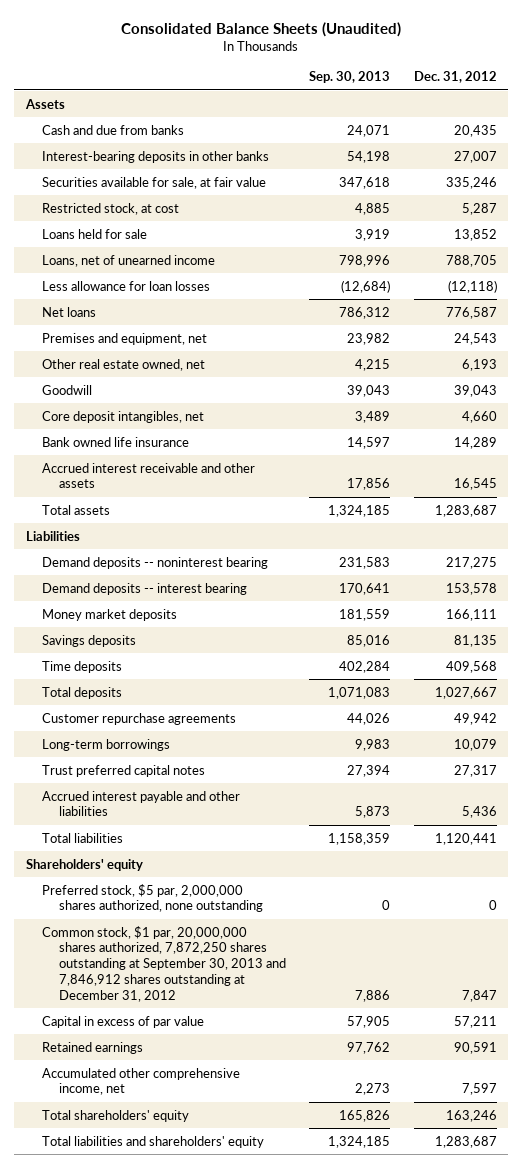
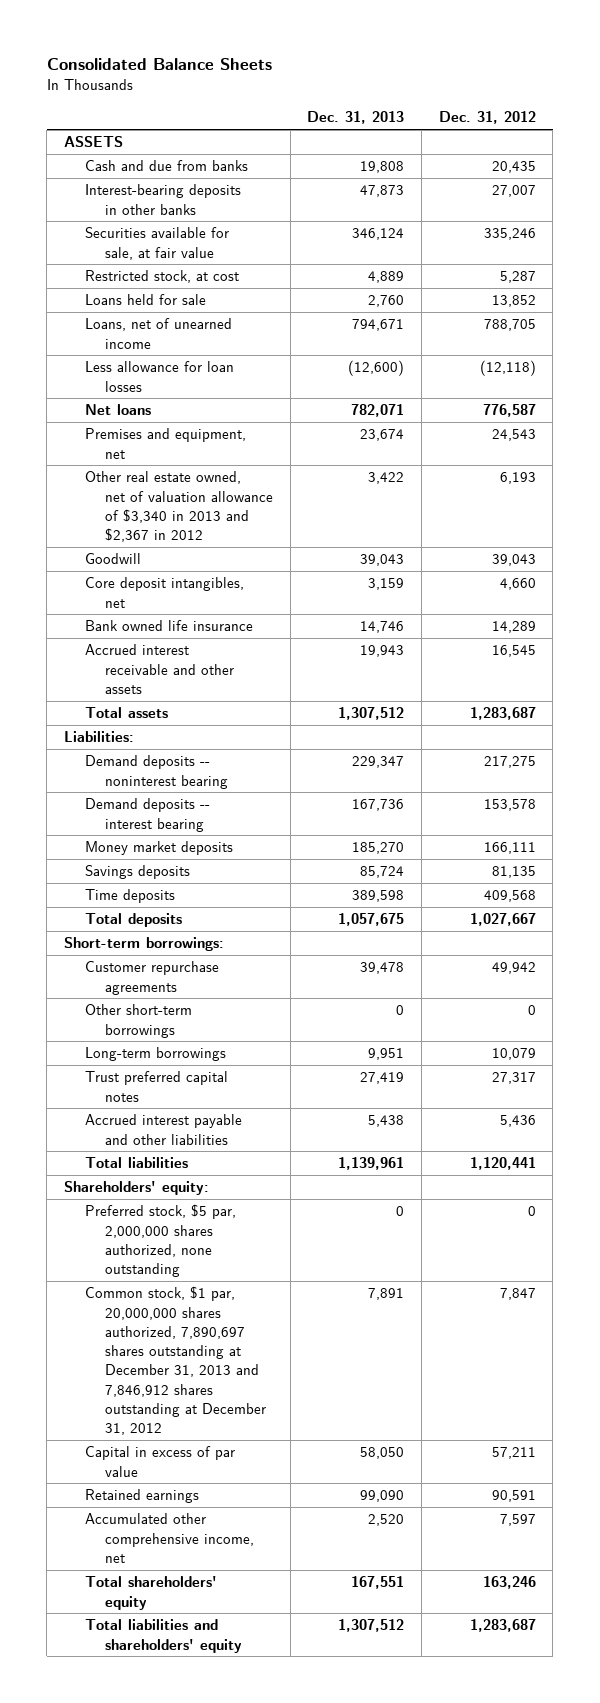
- Consolidated Balance Sheets (Unaudited)
+ Consolidated Balance Sheets
- | Sep. 30, 2013 | Dec. 31, 2012
+ | Dec. 31, 2013 | Dec. 31, 2012
- Assets
+ ASSETS
- Other real estate owned, net | 4,215 | 6,193
+ Other real estate owned, net of valuation allowance of $3,340 in 2013 and $2,367 in 2012 | 3,422 | 6,193
- Liabilities
+ Liabilities:
+ Short-term borrowings:
+ Other short-term borrowings | 0 | 0
- Shareholders' equity
+ Shareholders' equity:
- Common stock, $1 par, 20,000,000 shares authorized, 7,872,250 shares outstanding at September 30, 2013 and 7,846,912 shares outstanding at December 31, 2012 | 7,886 | 7,847
+ Common stock, $1 par, 20,000,000 shares authorized, 7,890,697 shares outstanding at December 31, 2013 and 7,846,912 shares outstanding at December 31, 2012 | 7,891 | 7,847

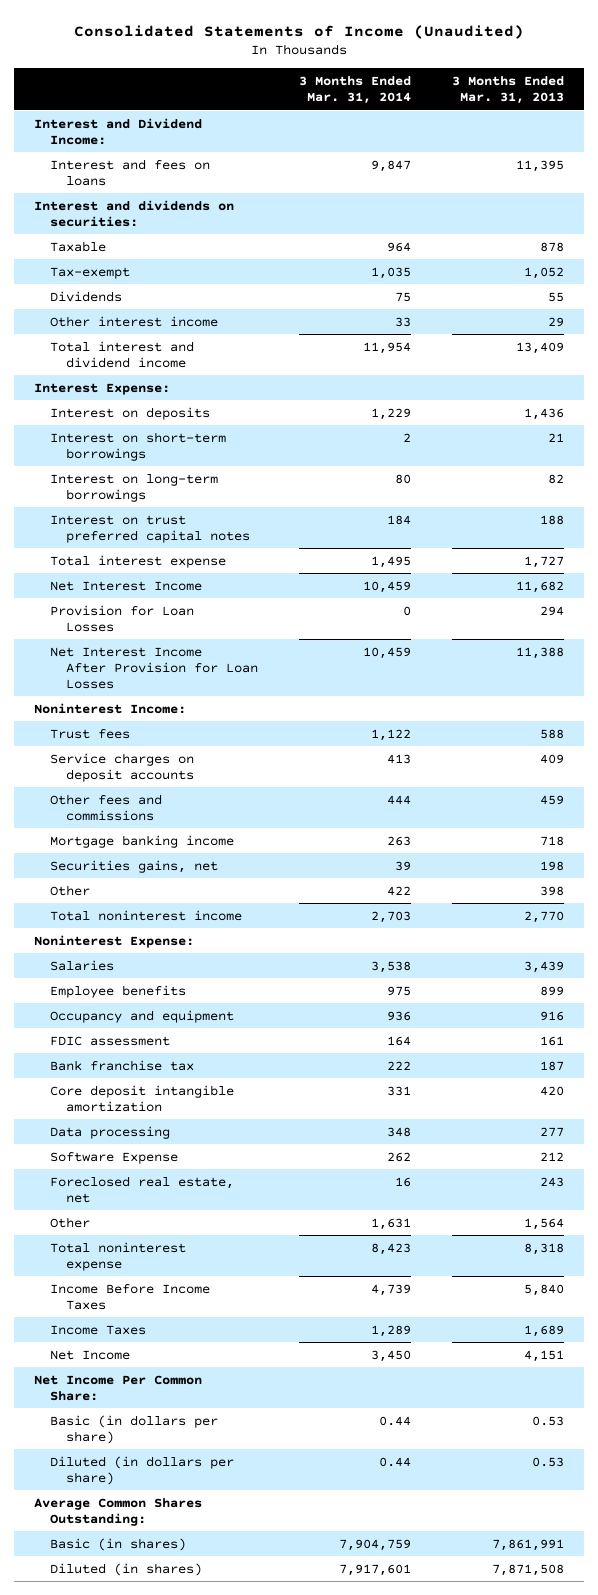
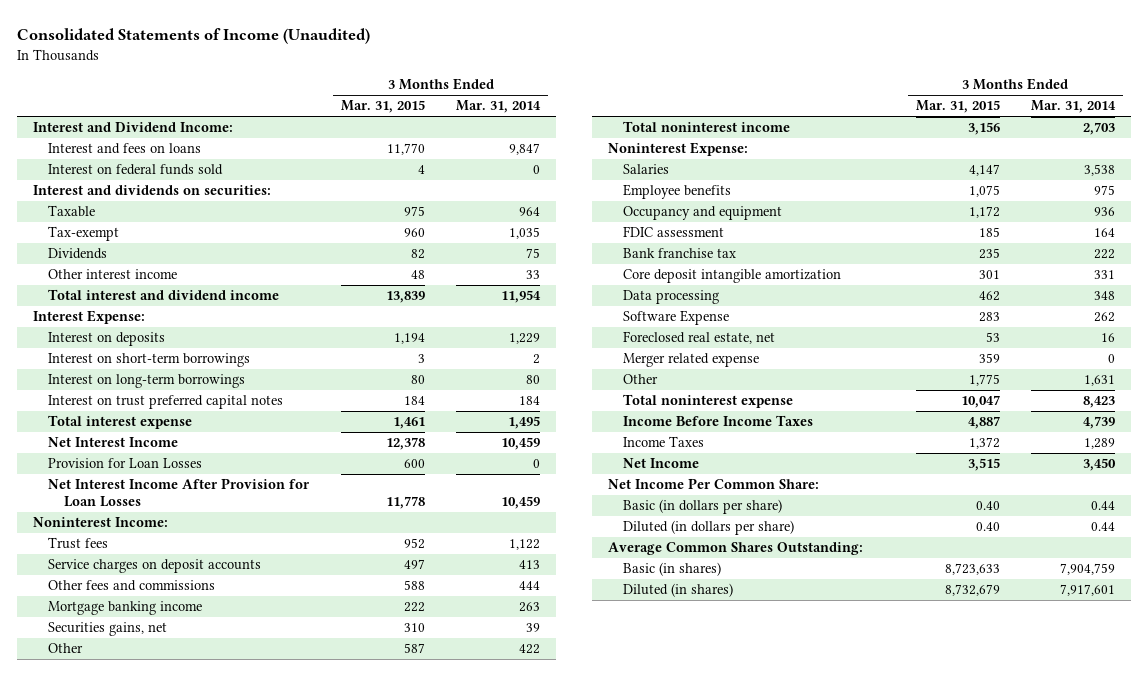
- | 3 Months Ended Mar. 31, 2014 | 3 Months Ended Mar. 31, 2013
+ | 3 Months Ended Mar. 31, 2015 | 3 Months Ended Mar. 31, 2014
+ Interest on federal funds sold | 4 | 0
+ Merger related expense | 359 | 0

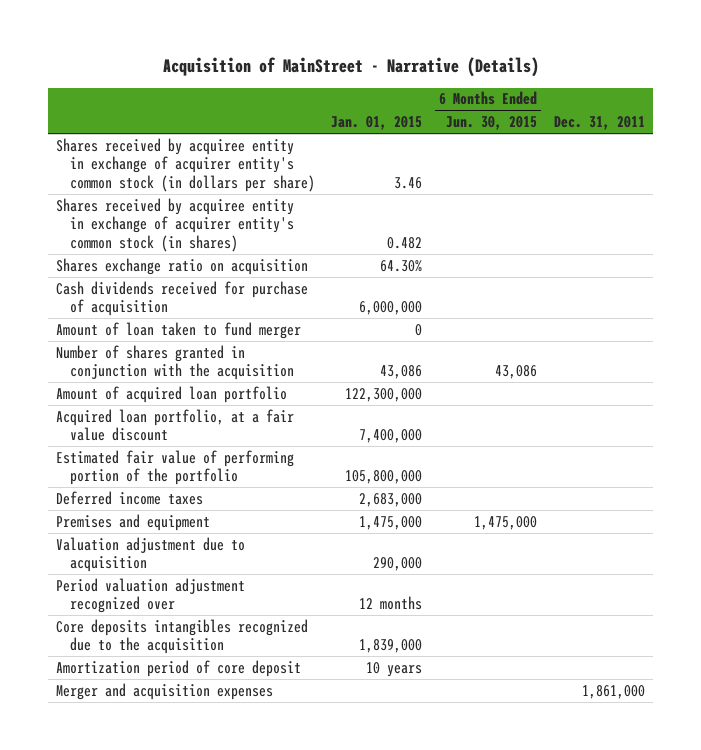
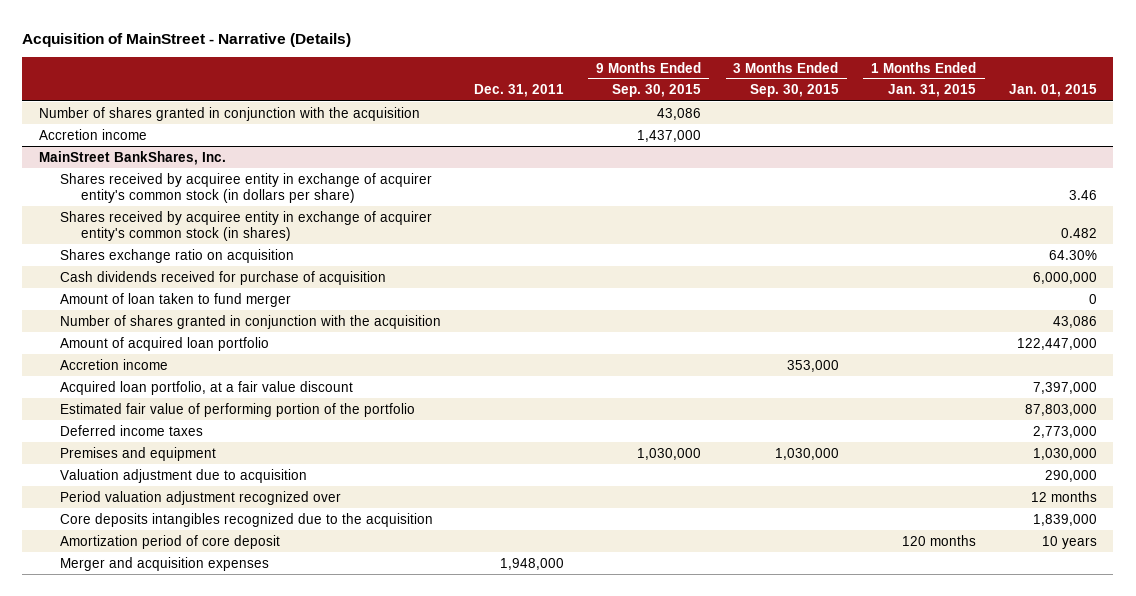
- | Jan. 01, 2015 | 6 Months Ended Jun. 30, 2015 | Dec. 31, 2011
+ | Dec. 31, 2011 | 9 Months Ended Sep. 30, 2015 | 3 Months Ended Sep. 30, 2015 | 1 Months Ended Jan. 31, 2015 | Jan. 01, 2015
+ Number of shares granted in conjunction with the acquisition | | 43,086 | | |
+ Accretion income | | 1,437,000 | | |
+ MainStreet BankShares, Inc.
- Amount of acquired loan portfolio | 122,300,000 | |
- Acquired loan portfolio, at a fair value discount | 7,400,000 | |
- Estimated fair value of performing portion of the portfolio | 105,800,000 | |
- Deferred income taxes | 2,683,000 | |
- Premises and equipment | 1,475,000 | 1,475,000 |
+ Amount of acquired loan portfolio | | | | | 122,447,000
+ Accretion income | | | 353,000 | |
+ Acquired loan portfolio, at a fair value discount | | | | | 7,397,000
+ Estimated fair value of performing portion of the portfolio | | | | | 87,803,000
+ Deferred income taxes | | | | | 2,773,000
+ Premises and equipment | | 1,030,000 | 1,030,000 | | 1,030,000
- Merger and acquisition expenses | | | 1,861,000
+ Merger and acquisition expenses | 1,948,000 | | | |

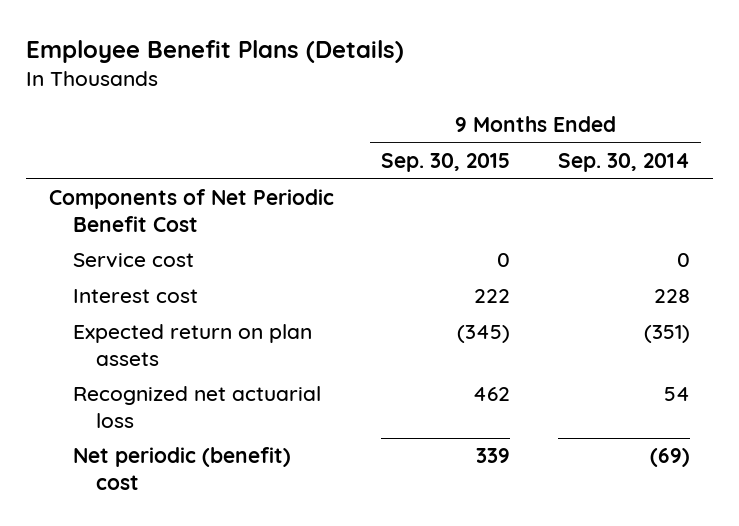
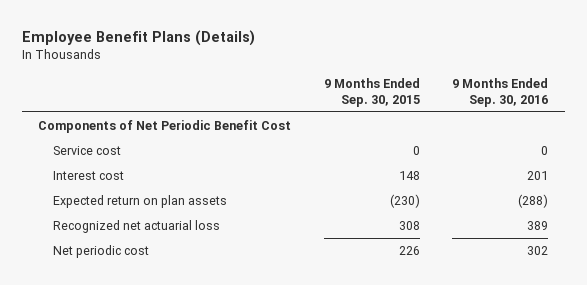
- | 9 Months Ended Sep. 30, 2015 | 9 Months Ended Sep. 30, 2014
+ | 9 Months Ended Sep. 30, 2015 | 9 Months Ended Sep. 30, 2016
- Interest cost | 222 | 228
- Expected return on plan assets | (345) | (351)
- Recognized net actuarial loss | 462 | 54
- Net periodic (benefit) cost | 339 | (69)
+ Interest cost | 148 | 201
+ Expected return on plan assets | (230) | (288)
+ Recognized net actuarial loss | 308 | 389
+ Net periodic cost | 226 | 302

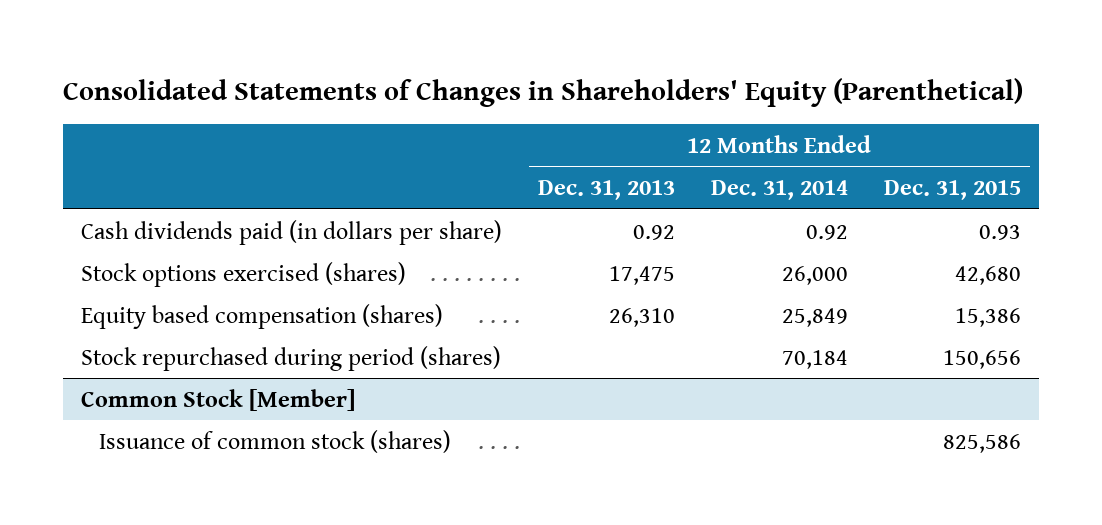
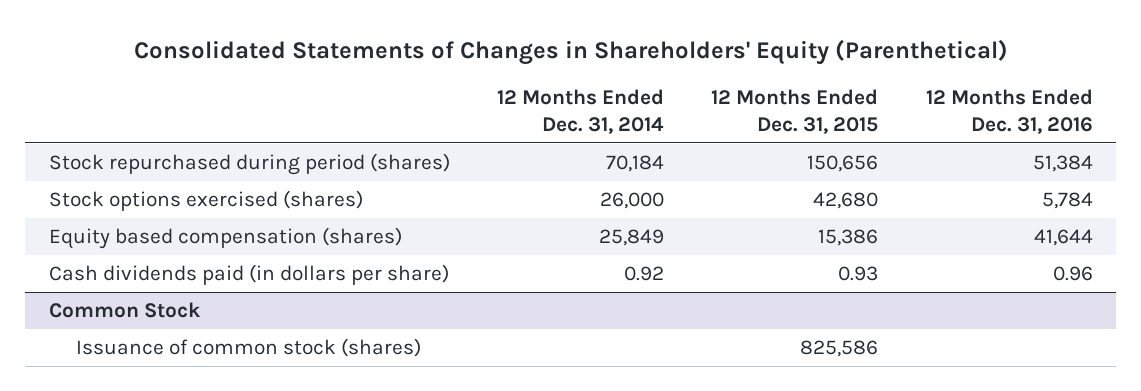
- | 12 Months Ended Dec. 31, 2013 | 12 Months Ended Dec. 31, 2014 | 12 Months Ended Dec. 31, 2015
+ | 12 Months Ended Dec. 31, 2014 | 12 Months Ended Dec. 31, 2015 | 12 Months Ended Dec. 31, 2016
moved up: Stock repurchased during period (shares) | 70,184 | 150,656 | 51,384
- Common Stock [Member]
moved down: Cash dividends paid (in dollars per share) | 0.92 | 0.93 | 0.96
+ Common Stock

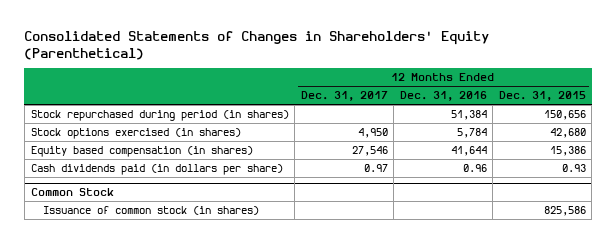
- | 12 Months Ended Dec. 31, 2014 | 12 Months Ended Dec. 31, 2015 | 12 Months Ended Dec. 31, 2016
+ | 12 Months Ended Dec. 31, 2017 | 12 Months Ended Dec. 31, 2016 | 12 Months Ended Dec. 31, 2015
- Stock repurchased during period (shares) | 70,184 | 150,656 | 51,384
- Stock options exercised (shares) | 26,000 | 42,680 | 5,784
- Equity based compensation (shares) | 25,849 | 15,386 | 41,644
+ Stock repurchased during period (in shares) | | 51,384 | 150,656
+ Stock options exercised (in shares) | 4,950 | 5,784 | 42,680
+ Equity based compensation (in shares) | 27,546 | 41,644 | 15,386
@ Common Stock
- Issuance of common stock (shares) | | 825,586 |
+ Issuance of common stock (in shares) | | | 825,586

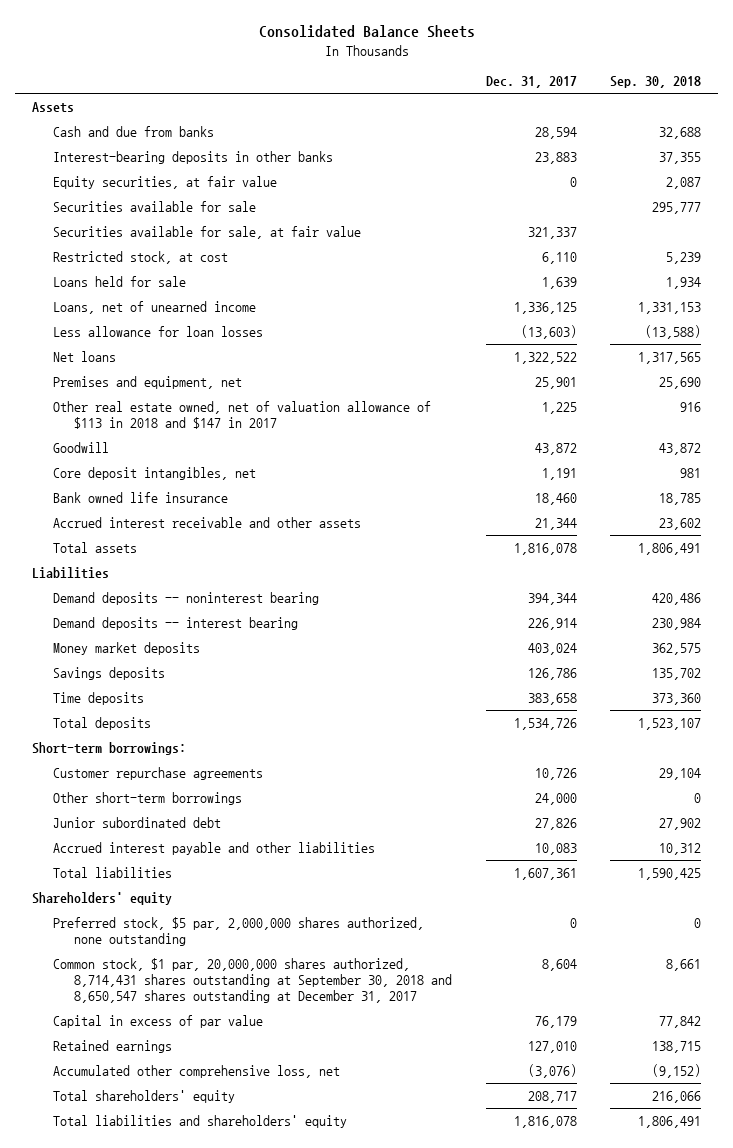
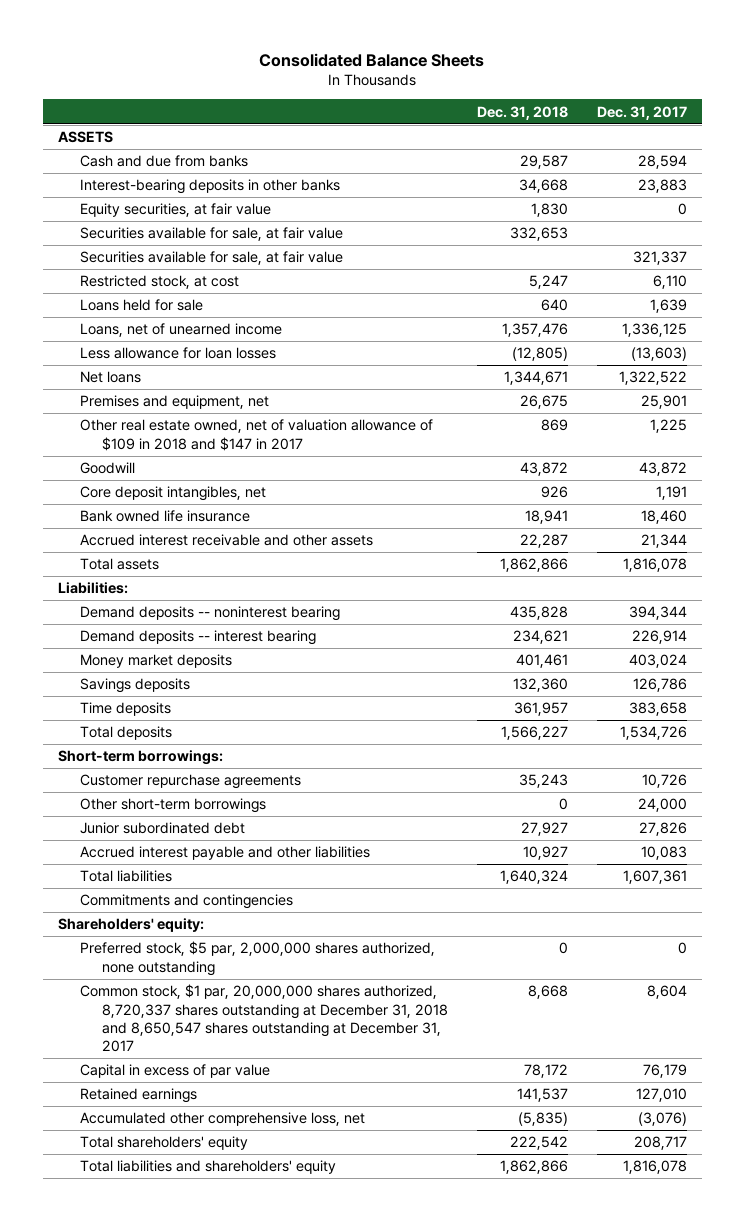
- | Dec. 31, 2017 | Sep. 30, 2018
+ | Dec. 31, 2018 | Dec. 31, 2017
- Assets
+ ASSETS
- Securities available for sale | | 295,777
+ Securities available for sale, at fair value | 332,653 |
- Other real estate owned, net of valuation allowance of $113 in 2018 and $147 in 2017 | 1,225 | 916
+ Other real estate owned, net of valuation allowance of $109 in 2018 and $147 in 2017 | 869 | 1,225
- Liabilities
+ Liabilities:
- Shareholders' equity
+ Commitments and contingencies
+ Shareholders' equity:
- Common stock, $1 par, 20,000,000 shares authorized, 8,714,431 shares outstanding at September 30, 2018 and 8,650,547 shares outstanding at December 31, 2017 | 8,604 | 8,661
+ Common stock, $1 par, 20,000,000 shares authorized, 8,720,337 shares outstanding at December 31, 2018 and 8,650,547 shares outstanding at December 31, 2017 | 8,668 | 8,604

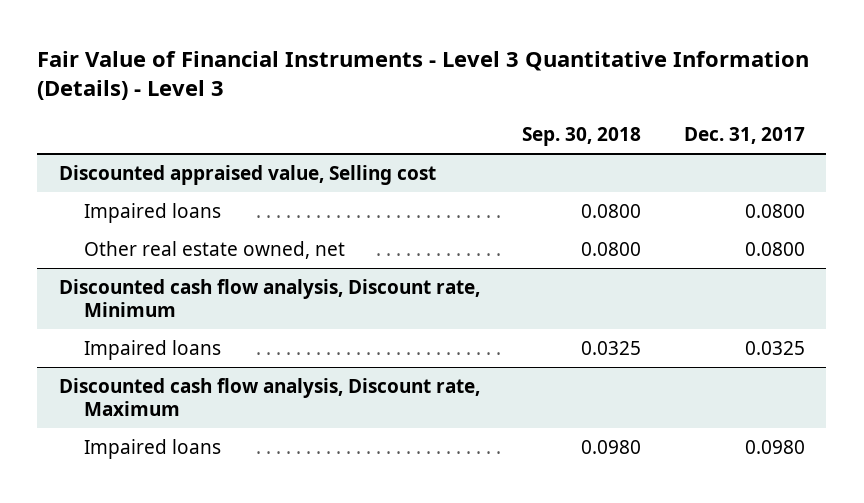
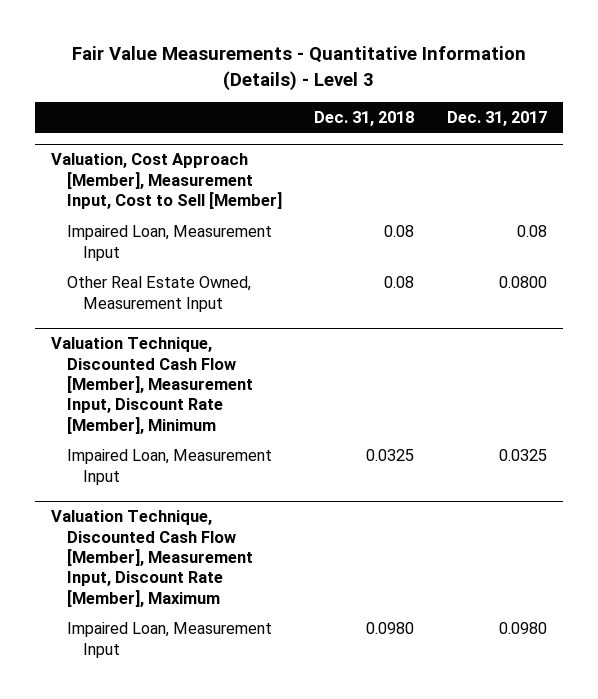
- Fair Value of Financial Instruments - Level 3 Quantitative Information (Details) - Level 3
+ Fair Value Measurements - Quantitative Information (Details) - Level 3
- | Sep. 30, 2018 | Dec. 31, 2017
+ | Dec. 31, 2018 | Dec. 31, 2017
- Discounted appraised value, Selling cost
- Impaired loans | 0.0800 | 0.0800
- Other real estate owned, net | 0.0800 | 0.0800
- Discounted cash flow analysis, Discount rate, Minimum
- Impaired loans | 0.0325 | 0.0325
- Discounted cash flow analysis, Discount rate, Maximum
- Impaired loans | 0.0980 | 0.0980
+ Valuation, Cost Approach [Member], Measurement Input, Cost to Sell [Member]
+ Impaired Loan, Measurement Input | 0.08 | 0.08
+ Other Real Estate Owned, Measurement Input | 0.08 | 0.0800
+ Valuation Technique, Discounted Cash Flow [Member], Measurement Input, Discount Rate [Member], Minimum
+ Impaired Loan, Measurement Input | 0.0325 | 0.0325
+ Valuation Technique, Discounted Cash Flow [Member], Measurement Input, Discount Rate [Member], Maximum
+ Impaired Loan, Measurement Input | 0.0980 | 0.0980

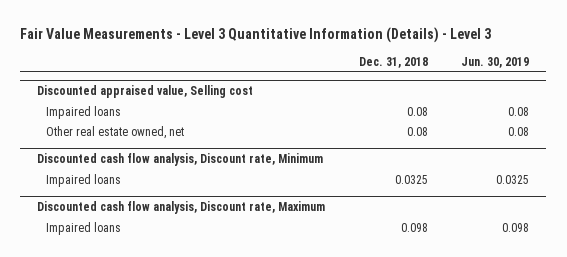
- Fair Value Measurements - Quantitative Information (Details) - Level 3
+ Fair Value Measurements - Level 3 Quantitative Information (Details) - Level 3
- | Dec. 31, 2018 | Dec. 31, 2017
+ | Dec. 31, 2018 | Jun. 30, 2019
- Valuation, Cost Approach [Member], Measurement Input, Cost to Sell [Member]
- Impaired Loan, Measurement Input | 0.08 | 0.08
- Other Real Estate Owned, Measurement Input | 0.08 | 0.0800
- Valuation Technique, Discounted Cash Flow [Member], Measurement Input, Discount Rate [Member], Minimum
- Impaired Loan, Measurement Input | 0.0325 | 0.0325
- Valuation Technique, Discounted Cash Flow [Member], Measurement Input, Discount Rate [Member], Maximum
- Impaired Loan, Measurement Input | 0.0980 | 0.0980
+ Discounted appraised value, Selling cost
+ Impaired loans | 0.08 | 0.08
+ Other real estate owned, net | 0.08 | 0.08
+ Discounted cash flow analysis, Discount rate, Minimum
+ Impaired loans | 0.0325 | 0.0325
+ Discounted cash flow analysis, Discount rate, Maximum
+ Impaired loans | 0.098 | 0.098

